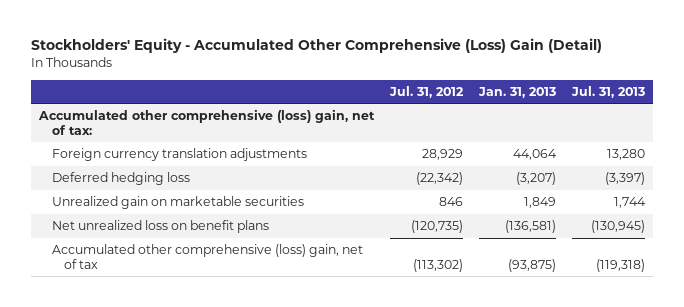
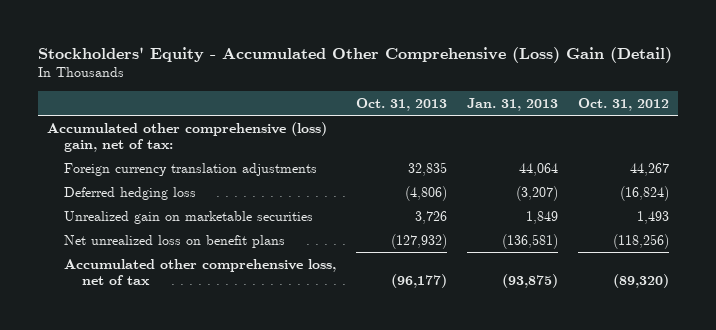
- | Jul. 31, 2012 | Jan. 31, 2013 | Jul. 31, 2013
+ | Oct. 31, 2013 | Jan. 31, 2013 | Oct. 31, 2012
- Accumulated other comprehensive (loss) gain, net of tax | (113,302) | (93,875) | (119,318)
+ Accumulated other comprehensive loss, net of tax | (96,177) | (93,875) | (89,320)

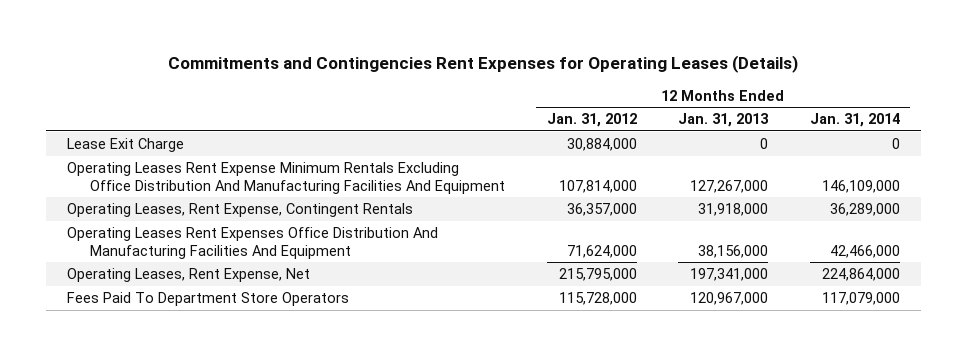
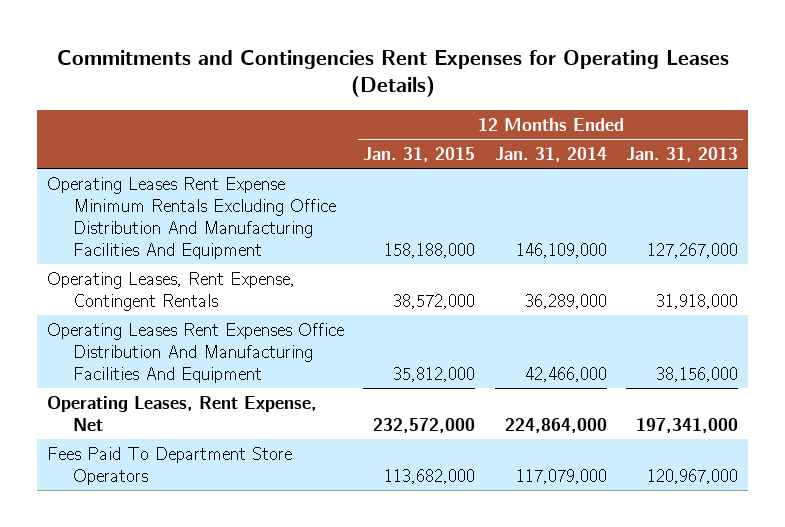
- | 12 Months Ended Jan. 31, 2012 | 12 Months Ended Jan. 31, 2013 | 12 Months Ended Jan. 31, 2014
+ | 12 Months Ended Jan. 31, 2015 | 12 Months Ended Jan. 31, 2014 | 12 Months Ended Jan. 31, 2013
- Lease Exit Charge | 30,884,000 | 0 | 0

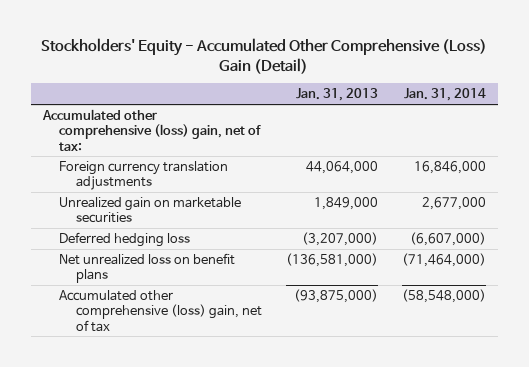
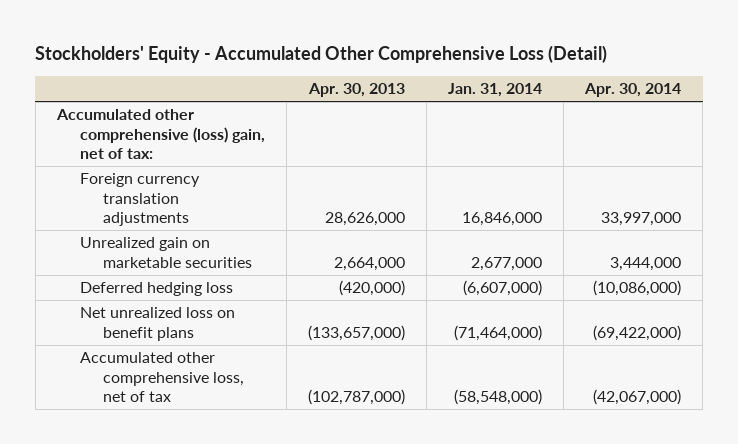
- Stockholders' Equity - Accumulated Other Comprehensive (Loss) Gain (Detail)
+ Stockholders' Equity - Accumulated Other Comprehensive Loss (Detail)
- | Jan. 31, 2013 | Jan. 31, 2014
+ | Apr. 30, 2013 | Jan. 31, 2014 | Apr. 30, 2014
- Accumulated other comprehensive (loss) gain, net of tax | (93,875,000) | (58,548,000)
+ Accumulated other comprehensive loss, net of tax | (102,787,000) | (58,548,000) | (42,067,000)

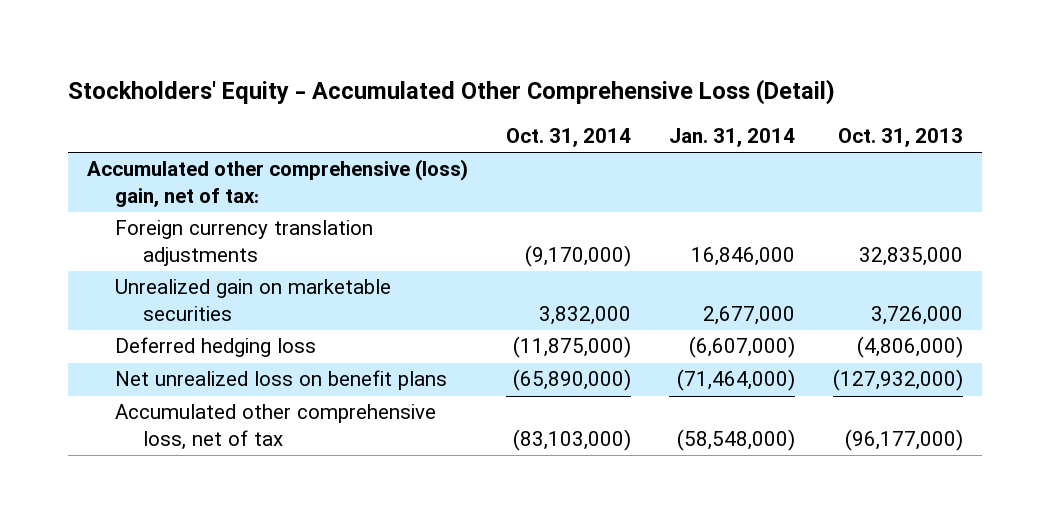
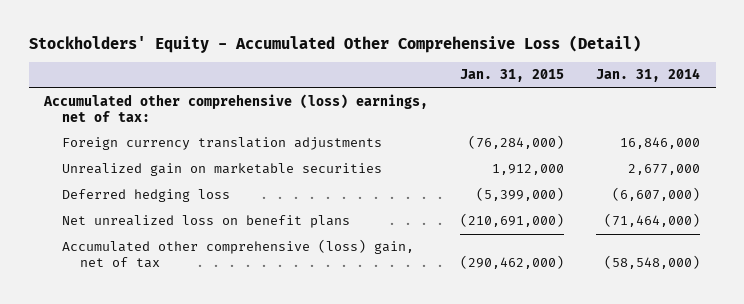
- | Oct. 31, 2014 | Jan. 31, 2014 | Oct. 31, 2013
+ | Jan. 31, 2015 | Jan. 31, 2014
- Accumulated other comprehensive (loss) gain, net of tax:
+ Accumulated other comprehensive (loss) earnings, net of tax:
- Accumulated other comprehensive loss, net of tax | (83,103,000) | (58,548,000) | (96,177,000)
+ Accumulated other comprehensive (loss) gain, net of tax | (290,462,000) | (58,548,000)

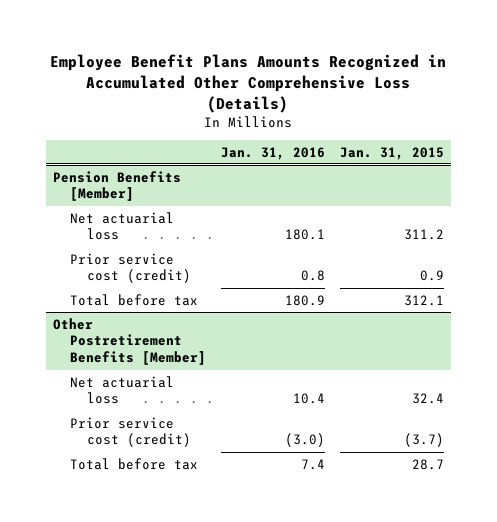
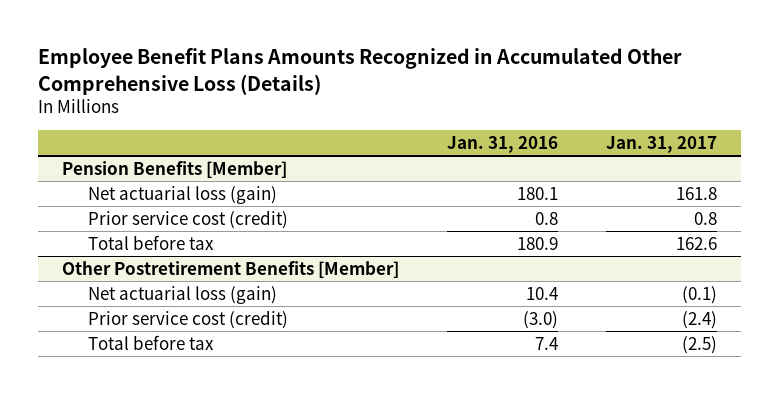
- | Jan. 31, 2016 | Jan. 31, 2015
+ | Jan. 31, 2016 | Jan. 31, 2017
@ Pension Benefits [Member]
- Net actuarial loss | 180.1 | 311.2
+ Net actuarial loss (gain) | 180.1 | 161.8
@ Other Postretirement Benefits [Member]
- Net actuarial loss | 10.4 | 32.4
+ Net actuarial loss (gain) | 10.4 | (0.1)

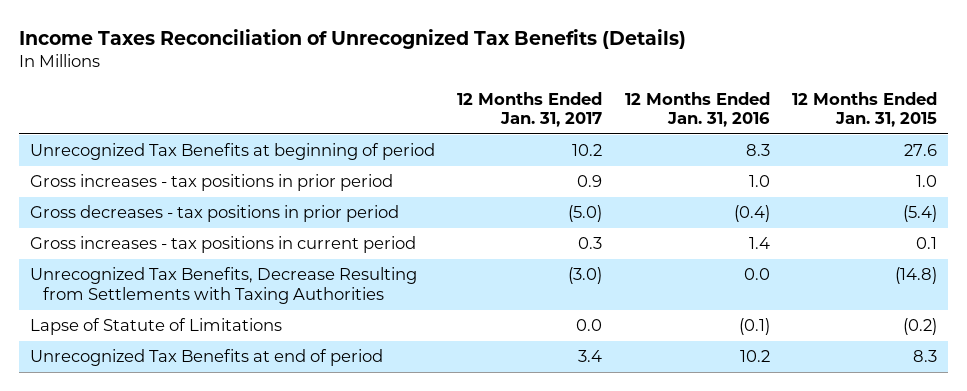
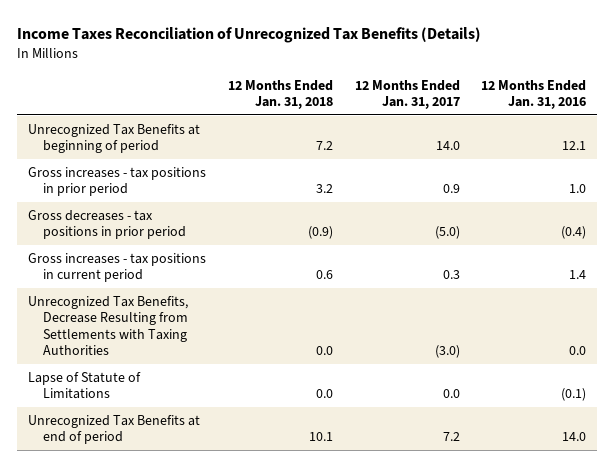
- | 12 Months Ended Jan. 31, 2017 | 12 Months Ended Jan. 31, 2016 | 12 Months Ended Jan. 31, 2015
+ | 12 Months Ended Jan. 31, 2018 | 12 Months Ended Jan. 31, 2017 | 12 Months Ended Jan. 31, 2016
- Unrecognized Tax Benefits at beginning of period | 10.2 | 8.3 | 27.6
+ Unrecognized Tax Benefits at beginning of period | 7.2 | 14.0 | 12.1
- Unrecognized Tax Benefits at end of period | 3.4 | 10.2 | 8.3
+ Unrecognized Tax Benefits at end of period | 10.1 | 7.2 | 14.0

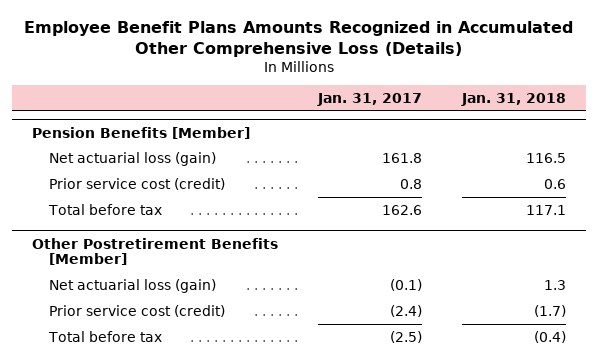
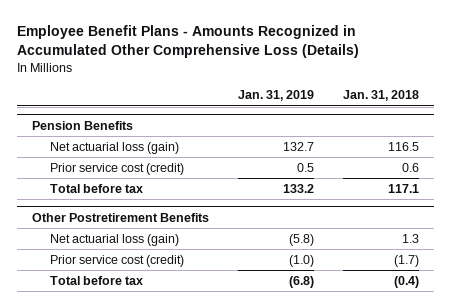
- Employee Benefit Plans Amounts Recognized in Accumulated Other Comprehensive Loss (Details)
+ Employee Benefit Plans - Amounts Recognized in Accumulated Other Comprehensive Loss (Details)
- | Jan. 31, 2017 | Jan. 31, 2018
+ | Jan. 31, 2019 | Jan. 31, 2018
- Pension Benefits [Member]
+ Pension Benefits
- Other Postretirement Benefits [Member]
+ Other Postretirement Benefits

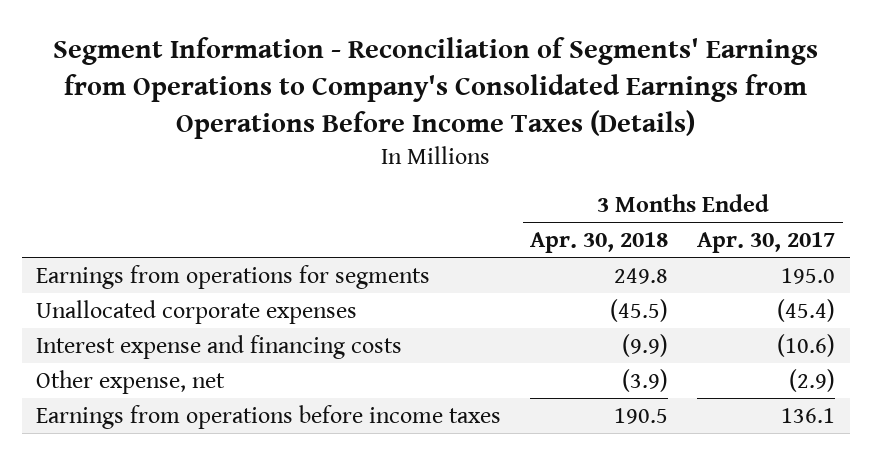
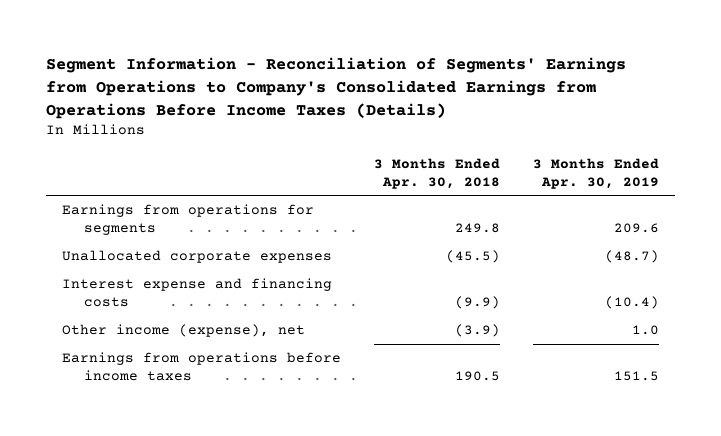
- | 3 Months Ended Apr. 30, 2018 | 3 Months Ended Apr. 30, 2017
+ | 3 Months Ended Apr. 30, 2018 | 3 Months Ended Apr. 30, 2019
- Other expense, net | (3.9) | (2.9)
+ Other income (expense), net | (3.9) | 1.0

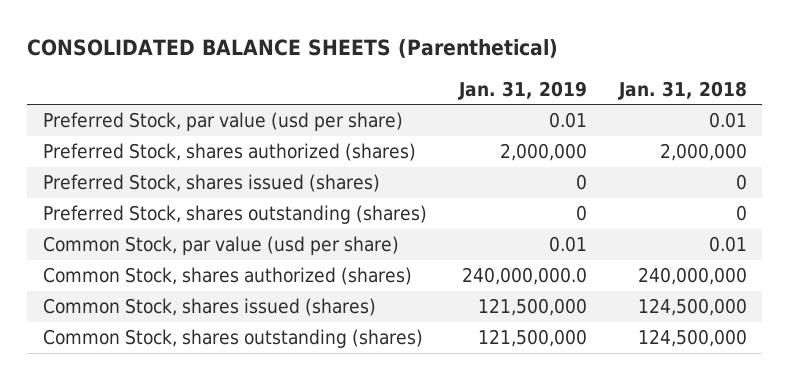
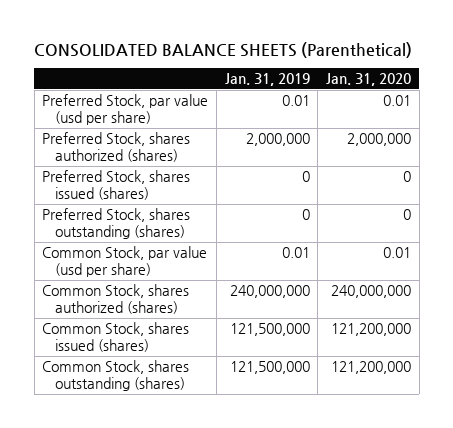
- | Jan. 31, 2019 | Jan. 31, 2018
+ | Jan. 31, 2019 | Jan. 31, 2020
- Common Stock, shares authorized (shares) | 240,000,000.0 | 240,000,000
+ Common Stock, shares authorized (shares) | 240,000,000 | 240,000,000

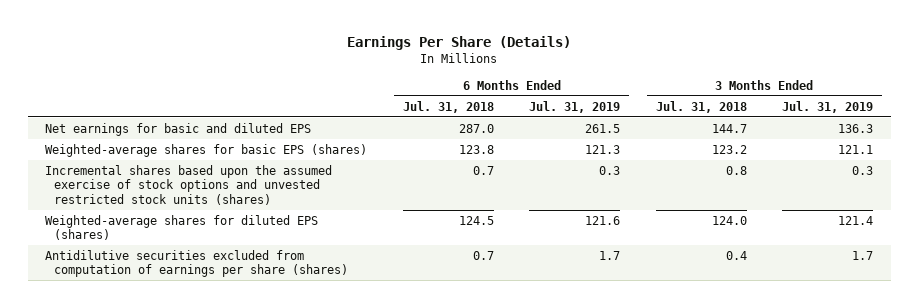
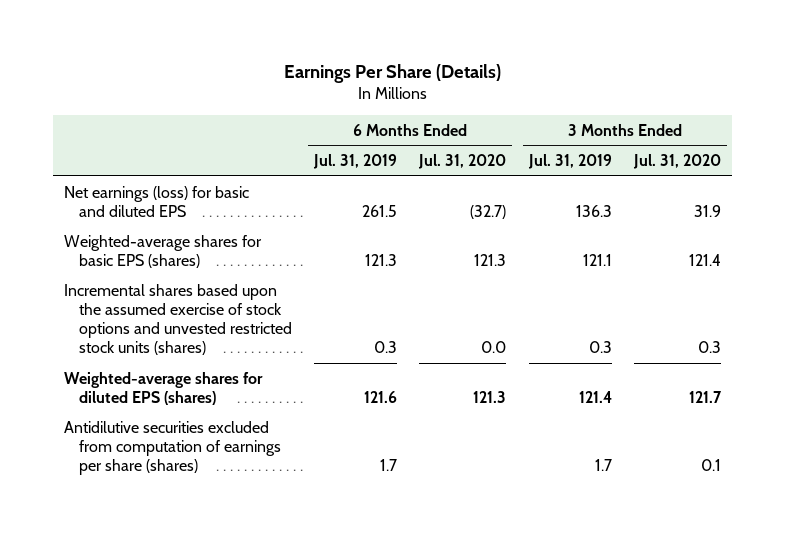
- | 6 Months Ended Jul. 31, 2018 | 6 Months Ended Jul. 31, 2019 | 3 Months Ended Jul. 31, 2018 | 3 Months Ended Jul. 31, 2019
+ | 6 Months Ended Jul. 31, 2019 | 6 Months Ended Jul. 31, 2020 | 3 Months Ended Jul. 31, 2019 | 3 Months Ended Jul. 31, 2020
- Net earnings for basic and diluted EPS | 287.0 | 261.5 | 144.7 | 136.3
+ Net earnings (loss) for basic and diluted EPS | 261.5 | (32.7) | 136.3 | 31.9

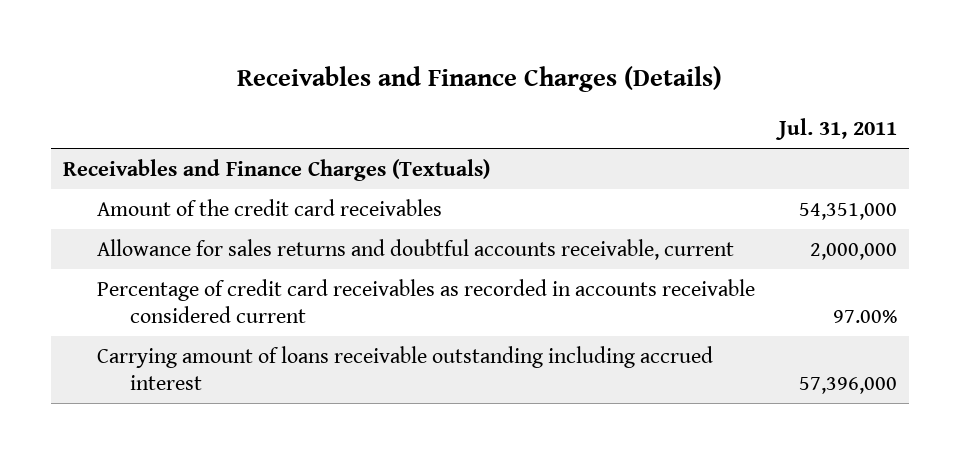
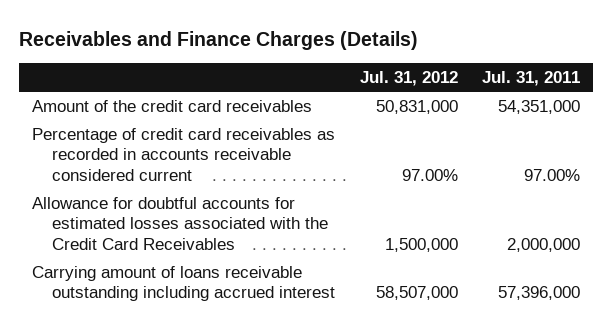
- | Jul. 31, 2011
+ | Jul. 31, 2012 | Jul. 31, 2011
- Receivables and Finance Charges (Textuals)
- Allowance for sales returns and doubtful accounts receivable, current | 2,000,000
+ Allowance for doubtful accounts for estimated losses associated with the Credit Card Receivables | 1,500,000 | 2,000,000

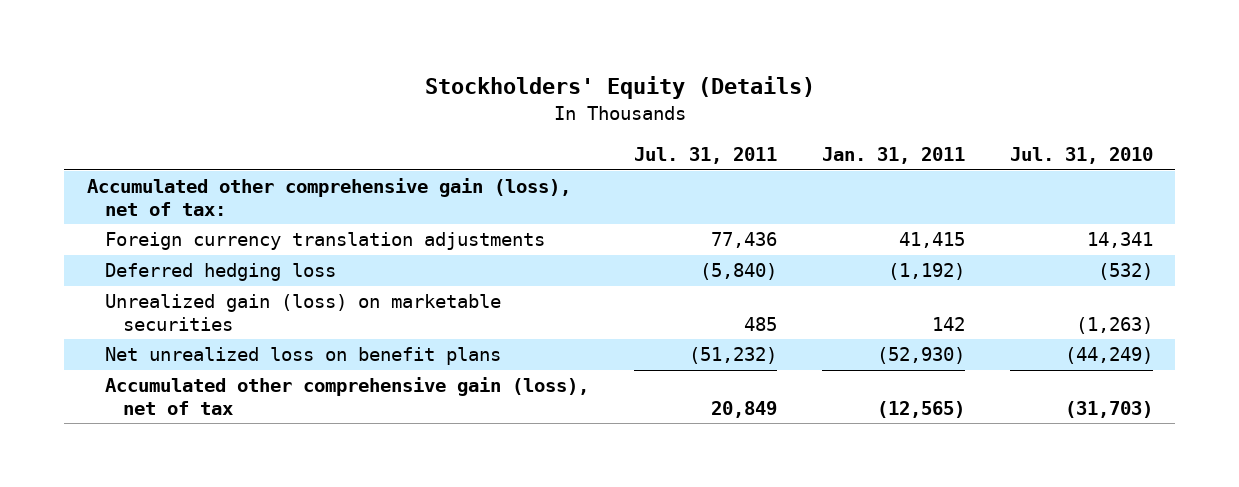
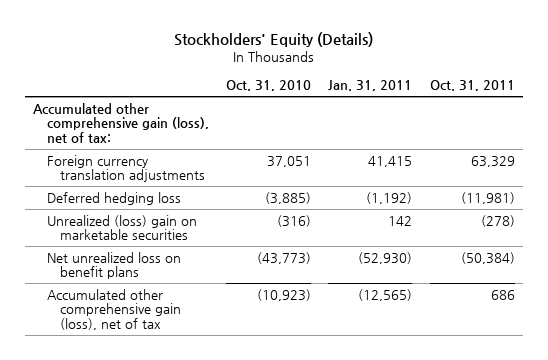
- | Jul. 31, 2011 | Jan. 31, 2011 | Jul. 31, 2010
+ | Oct. 31, 2010 | Jan. 31, 2011 | Oct. 31, 2011
- Unrealized gain (loss) on marketable securities | 485 | 142 | (1,263)
+ Unrealized (loss) gain on marketable securities | (316) | 142 | (278)

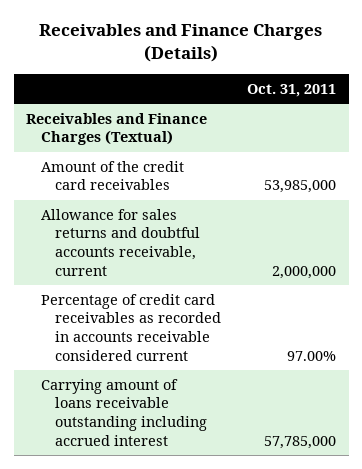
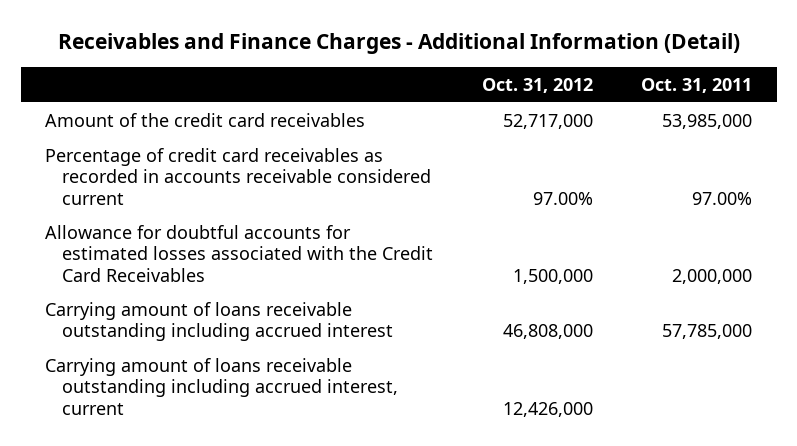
- Receivables and Finance Charges (Details)
+ Receivables and Finance Charges - Additional Information (Detail)
- | Oct. 31, 2011
+ | Oct. 31, 2012 | Oct. 31, 2011
- Receivables and Finance Charges (Textual)
- Allowance for sales returns and doubtful accounts receivable, current | 2,000,000
+ Allowance for doubtful accounts for estimated losses associated with the Credit Card Receivables | 1,500,000 | 2,000,000
+ Carrying amount of loans receivable outstanding including accrued interest, current | 12,426,000 |

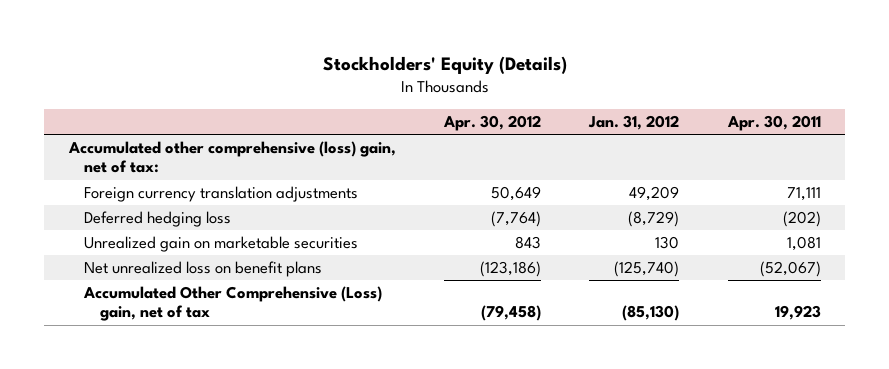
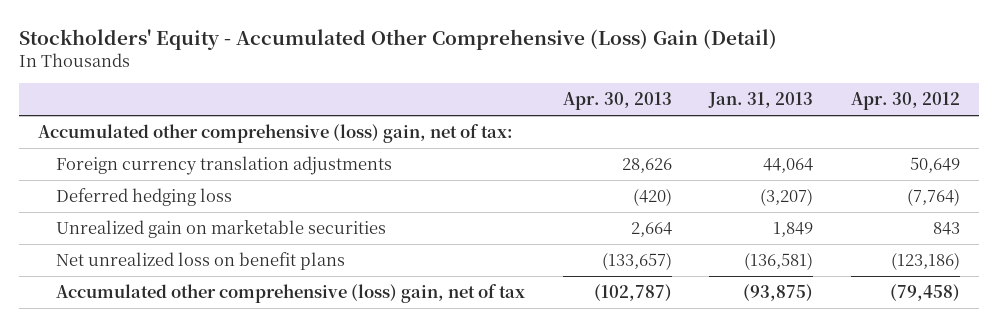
- Stockholders' Equity (Details)
+ Stockholders' Equity - Accumulated Other Comprehensive (Loss) Gain (Detail)
- | Apr. 30, 2012 | Jan. 31, 2012 | Apr. 30, 2011
+ | Apr. 30, 2013 | Jan. 31, 2013 | Apr. 30, 2012
- Accumulated Other Comprehensive (Loss) gain, net of tax | (79,458) | (85,130) | 19,923
+ Accumulated other comprehensive (loss) gain, net of tax | (102,787) | (93,875) | (79,458)

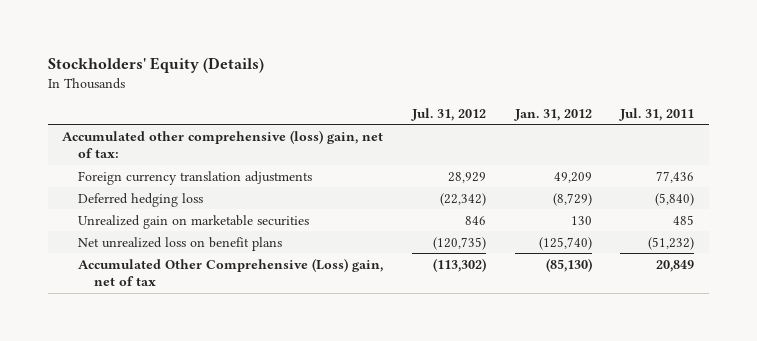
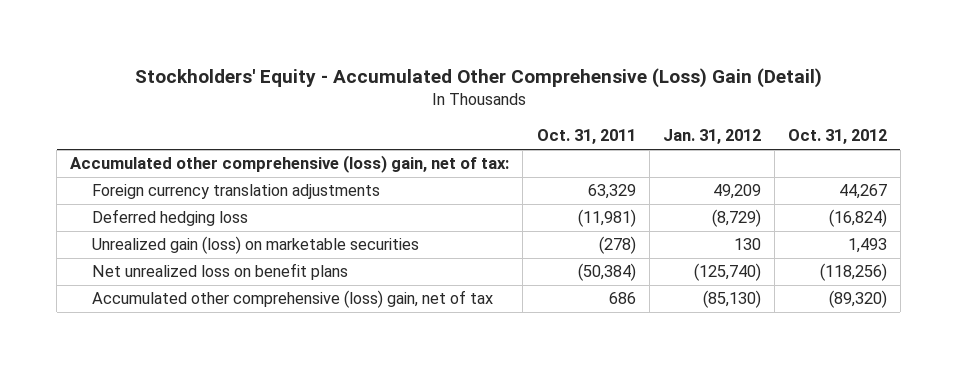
- Stockholders' Equity (Details)
+ Stockholders' Equity - Accumulated Other Comprehensive (Loss) Gain (Detail)
- | Jul. 31, 2012 | Jan. 31, 2012 | Jul. 31, 2011
+ | Oct. 31, 2011 | Jan. 31, 2012 | Oct. 31, 2012
- Unrealized gain on marketable securities | 846 | 130 | 485
+ Unrealized gain (loss) on marketable securities | (278) | 130 | 1,493
- Accumulated Other Comprehensive (Loss) gain, net of tax | (113,302) | (85,130) | 20,849
+ Accumulated other comprehensive (loss) gain, net of tax | 686 | (85,130) | (89,320)

